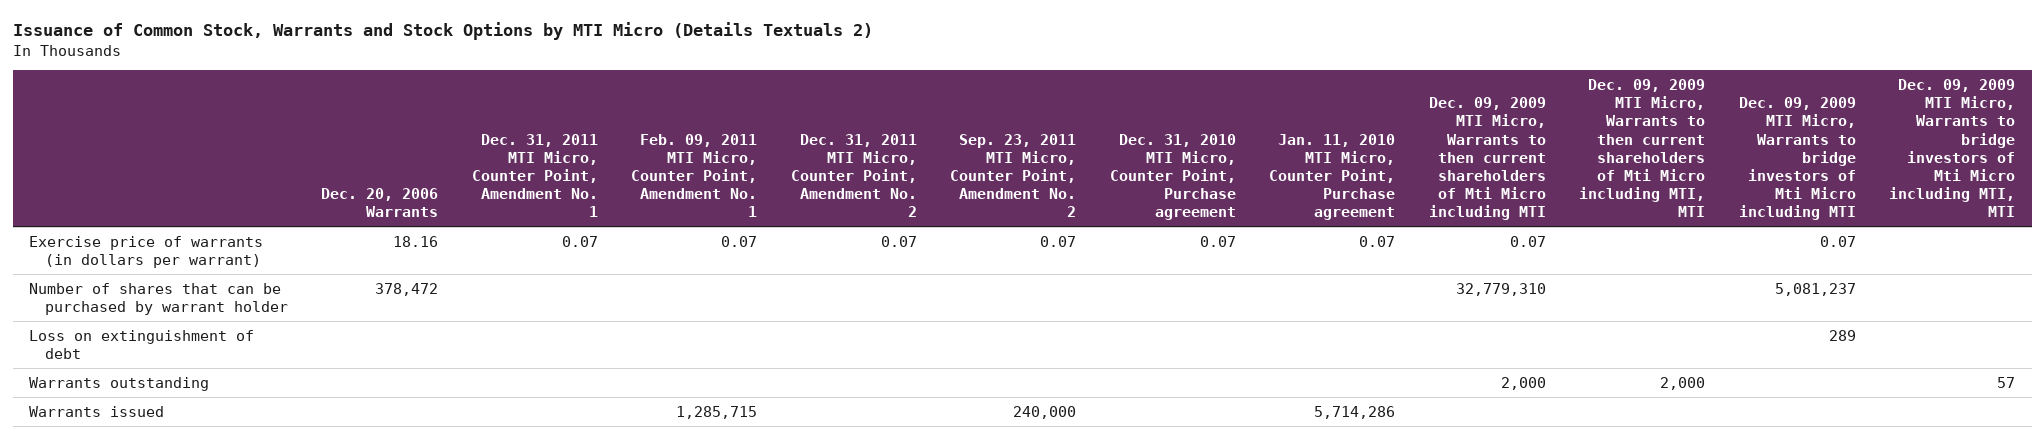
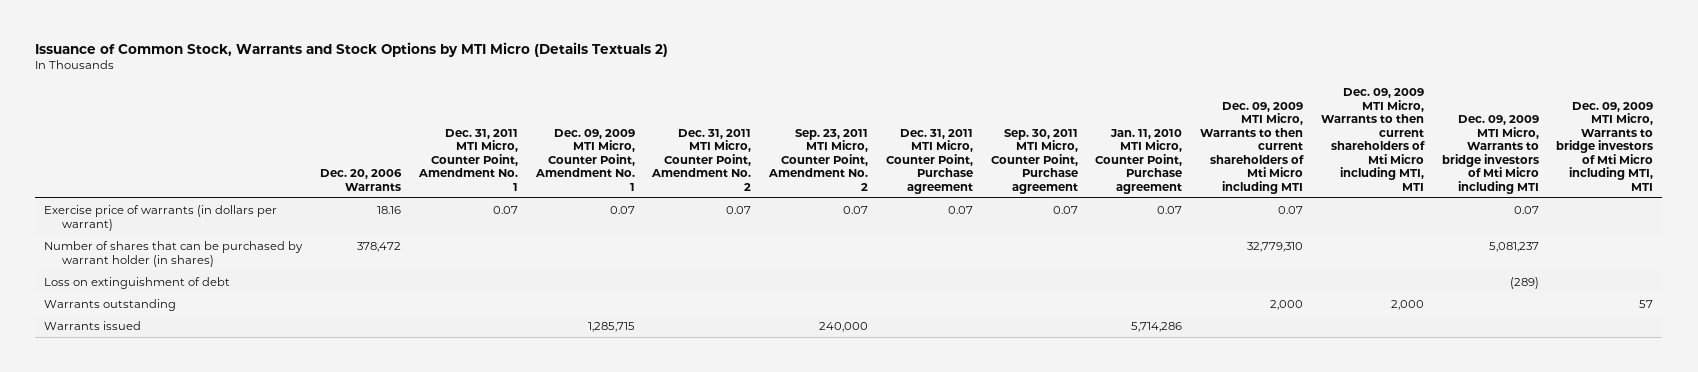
- | Dec. 20, 2006 Warrants | Dec. 31, 2011 MTI Micro, Counter Point, Amendment No. 1 | Feb. 09, 2011 MTI Micro, Counter Point, Amendment No. 1 | Dec. 31, 2011 MTI Micro, Counter Point, Amendment No. 2 | Sep. 23, 2011 MTI Micro, Counter Point, Amendment No. 2 | Dec. 31, 2010 MTI Micro, Counter Point, Purchase agreement | Jan. 11, 2010 MTI Micro, Counter Point, Purchase agreement | Dec. 09, 2009 MTI Micro, Warrants to then current shareholders of Mti Micro including MTI | Dec. 09, 2009 MTI Micro, Warrants to then current shareholders of Mti Micro including MTI, MTI | Dec. 09, 2009 MTI Micro, Warrants to bridge investors of Mti Micro including MTI | Dec. 09, 2009 MTI Micro, Warrants to bridge investors of Mti Micro including MTI, MTI
+ | Dec. 20, 2006 Warrants | Dec. 31, 2011 MTI Micro, Counter Point, Amendment No. 1 | Dec. 09, 2009 MTI Micro, Counter Point, Amendment No. 1 | Dec. 31, 2011 MTI Micro, Counter Point, Amendment No. 2 | Sep. 23, 2011 MTI Micro, Counter Point, Amendment No. 2 | Dec. 31, 2011 MTI Micro, Counter Point, Purchase agreement | Sep. 30, 2011 MTI Micro, Counter Point, Purchase agreement | Jan. 11, 2010 MTI Micro, Counter Point, Purchase agreement | Dec. 09, 2009 MTI Micro, Warrants to then current shareholders of Mti Micro including MTI | Dec. 09, 2009 MTI Micro, Warrants to then current shareholders of Mti Micro including MTI, MTI | Dec. 09, 2009 MTI Micro, Warrants to bridge investors of Mti Micro including MTI | Dec. 09, 2009 MTI Micro, Warrants to bridge investors of Mti Micro including MTI, MTI
- Number of shares that can be purchased by warrant holder | 378,472 | | | | | | | 32,779,310 | | 5,081,237 |
- Loss on extinguishment of debt | | | | | | | | | | 289 |
+ Number of shares that can be purchased by warrant holder (in shares) | 378,472 | | | | | | | | 32,779,310 | | 5,081,237 |
+ Loss on extinguishment of debt | | | | | | | | | | | (289) |

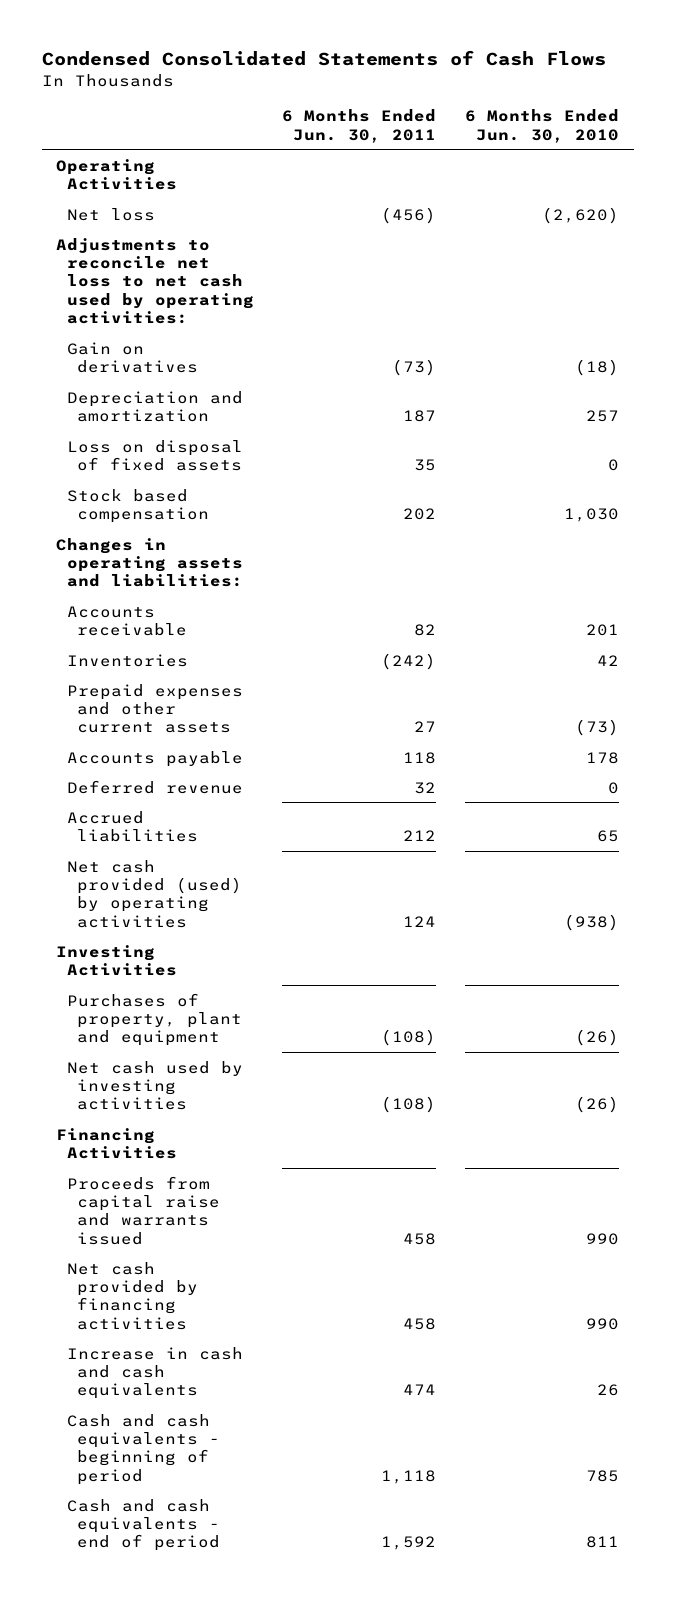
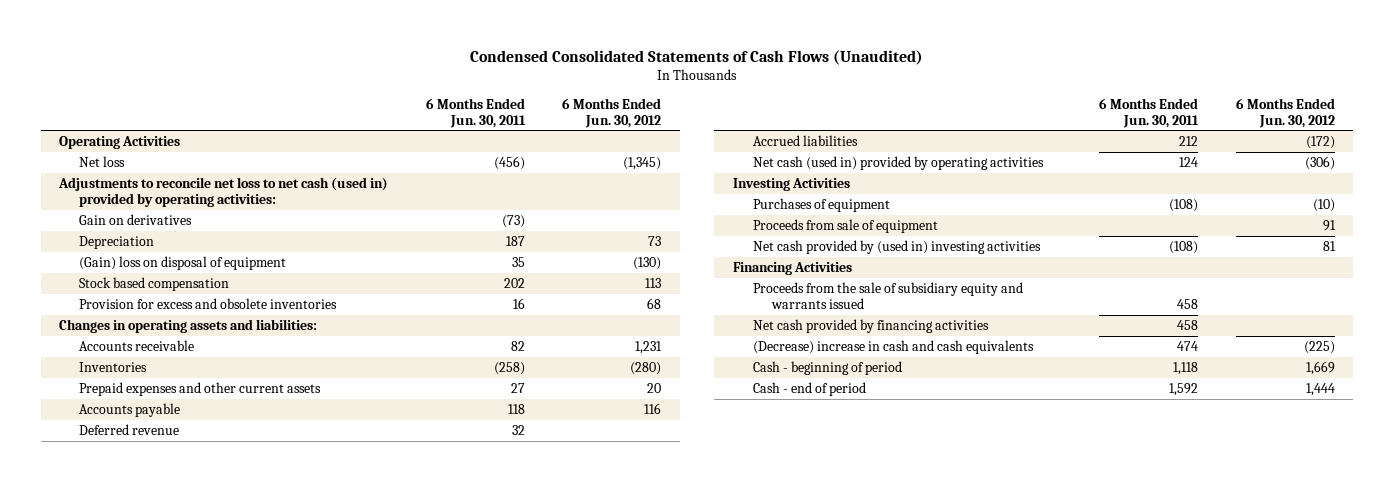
- Condensed Consolidated Statements of Cash Flows
+ Condensed Consolidated Statements of Cash Flows (Unaudited)
- | 6 Months Ended Jun. 30, 2011 | 6 Months Ended Jun. 30, 2010
+ | 6 Months Ended Jun. 30, 2011 | 6 Months Ended Jun. 30, 2012
- Adjustments to reconcile net loss to net cash used by operating activities:
+ Adjustments to reconcile net loss to net cash (used in) provided by operating activities:
- Depreciation and amortization | 187 | 257
- Loss on disposal of fixed assets | 35 | 0
+ Depreciation | 187 | 73
+ (Gain) loss on disposal of equipment | 35 | (130)
+ Provision for excess and obsolete inventories | 16 | 68
- Inventories | (242) | 42
+ Inventories | (258) | (280)
- Net cash provided (used) by operating activities | 124 | (938)
+ Net cash (used in) provided by operating activities | 124 | (306)
- Purchases of property, plant and equipment | (108) | (26)
- Net cash used by investing activities | (108) | (26)
+ Purchases of equipment | (108) | (10)
+ Proceeds from sale of equipment | | 91
+ Net cash provided by (used in) investing activities | (108) | 81
- Proceeds from capital raise and warrants issued | 458 | 990
+ Proceeds from the sale of subsidiary equity and warrants issued | 458 |
- Increase in cash and cash equivalents | 474 | 26
- Cash and cash equivalents - beginning of period | 1,118 | 785
- Cash and cash equivalents - end of period | 1,592 | 811
+ (Decrease) increase in cash and cash equivalents | 474 | (225)
+ Cash - beginning of period | 1,118 | 1,669
+ Cash - end of period | 1,592 | 1,444

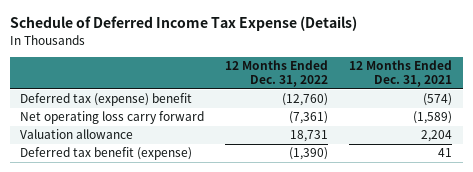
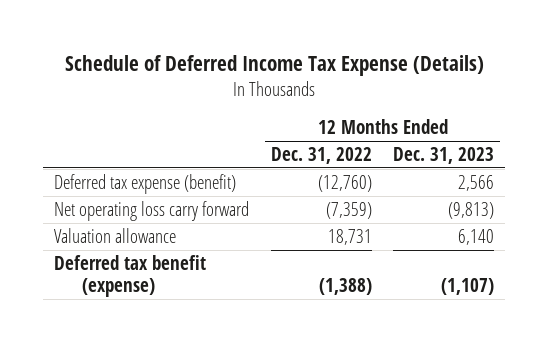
- | 12 Months Ended Dec. 31, 2022 | 12 Months Ended Dec. 31, 2021
+ | 12 Months Ended Dec. 31, 2022 | 12 Months Ended Dec. 31, 2023
- Deferred tax (expense) benefit | (12,760) | (574)
- Net operating loss carry forward | (7,361) | (1,589)
+ Deferred tax expense (benefit) | (12,760) | 2,566
+ Net operating loss carry forward | (7,359) | (9,813)
- Deferred tax benefit (expense) | (1,390) | 41
+ Deferred tax benefit (expense) | (1,388) | (1,107)

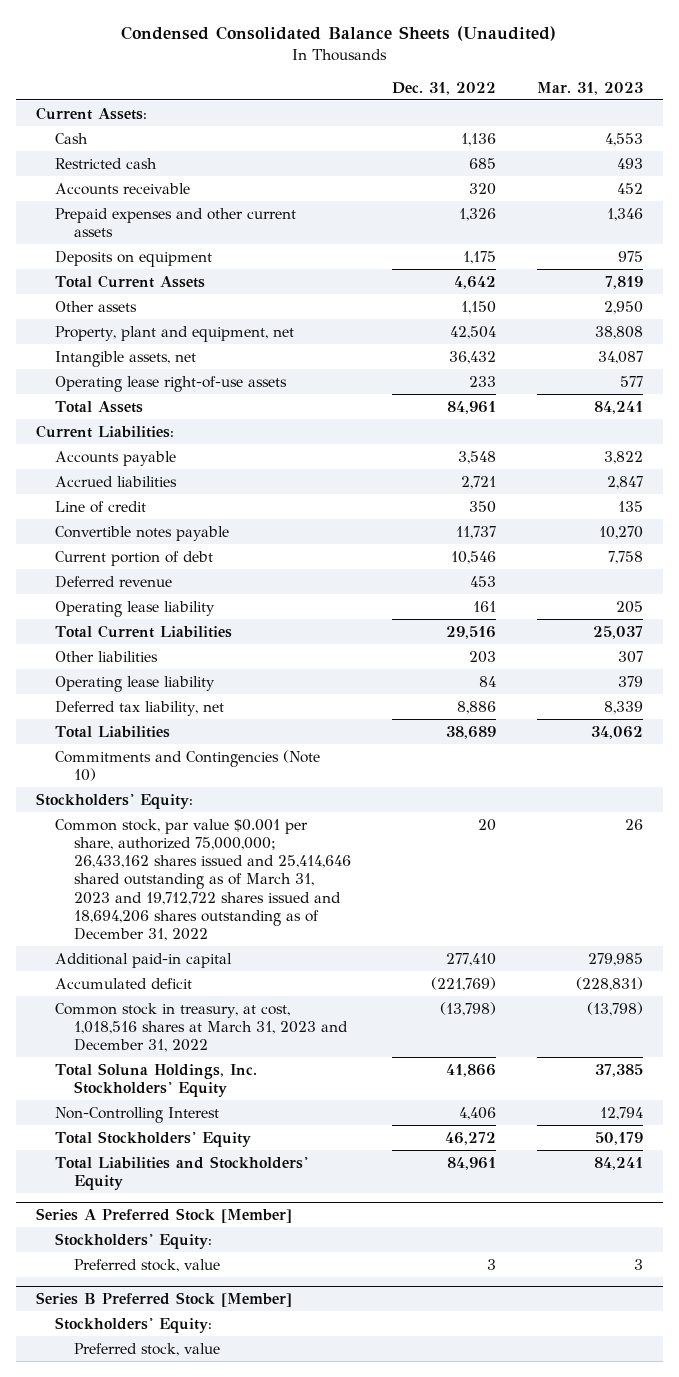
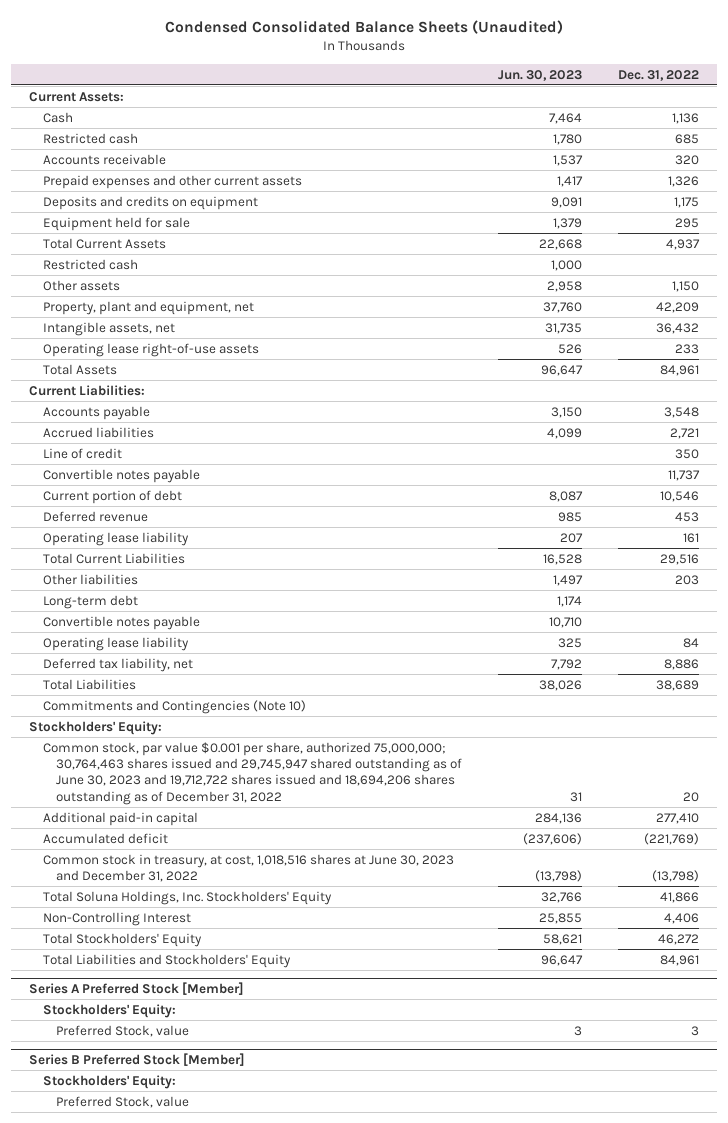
- | Dec. 31, 2022 | Mar. 31, 2023
+ | Jun. 30, 2023 | Dec. 31, 2022
- Deposits on equipment | 1,175 | 975
- Total Current Assets | 4,642 | 7,819
+ Deposits and credits on equipment | 9,091 | 1,175
+ Equipment held for sale | 1,379 | 295
+ Total Current Assets | 22,668 | 4,937
+ Restricted cash | 1,000 |
- Property, plant and equipment, net | 42,504 | 38,808
+ Property, plant and equipment, net | 37,760 | 42,209
+ Long-term debt | 1,174 |
+ Convertible notes payable | 10,710 |
- Common stock, par value $0.001 per share, authorized 75,000,000; 26,433,162 shares issued and 25,414,646 shared outstanding as of March 31, 2023 and 19,712,722 shares issued and 18,694,206 shares outstanding as of December 31, 2022 | 20 | 26
+ Common stock, par value $0.001 per share, authorized 75,000,000; 30,764,463 shares issued and 29,745,947 shared outstanding as of June 30, 2023 and 19,712,722 shares issued and 18,694,206 shares outstanding as of December 31, 2022 | 31 | 20
- Common stock in treasury, at cost, 1,018,516 shares at March 31, 2023 and December 31, 2022 | (13,798) | (13,798)
+ Common stock in treasury, at cost, 1,018,516 shares at June 30, 2023 and December 31, 2022 | (13,798) | (13,798)
@ Series A Preferred Stock [Member]
- Preferred stock, value | 3 | 3
+ Preferred Stock, value | 3 | 3
@ Series B Preferred Stock [Member]
- Preferred stock, value
+ Preferred Stock, value

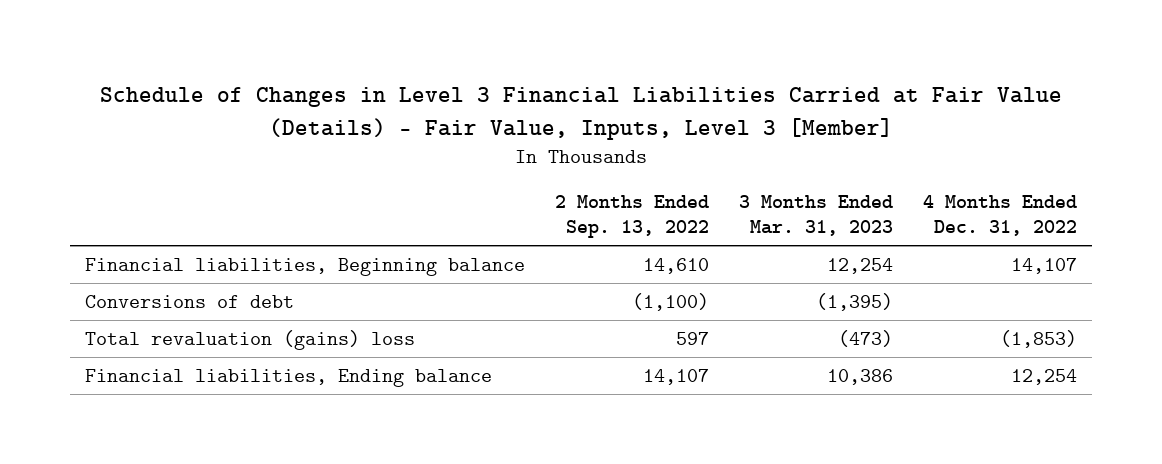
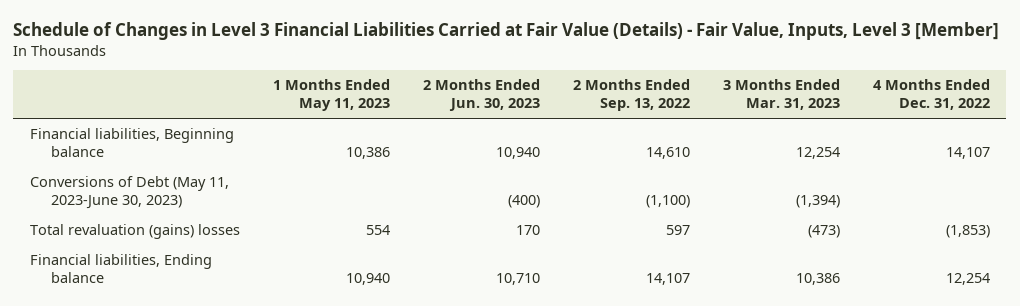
- | 2 Months Ended Sep. 13, 2022 | 3 Months Ended Mar. 31, 2023 | 4 Months Ended Dec. 31, 2022
+ | 1 Months Ended May 11, 2023 | 2 Months Ended Jun. 30, 2023 | 2 Months Ended Sep. 13, 2022 | 3 Months Ended Mar. 31, 2023 | 4 Months Ended Dec. 31, 2022
- Conversions of debt | (1,100) | (1,395) |
- Total revaluation (gains) loss | 597 | (473) | (1,853)
+ Conversions of Debt (May 11, 2023-June 30, 2023) | | (400) | (1,100) | (1,394) |
+ Total revaluation (gains) losses | 554 | 170 | 597 | (473) | (1,853)

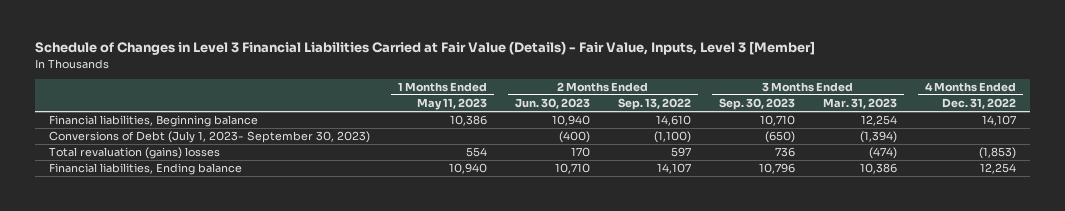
- | 1 Months Ended May 11, 2023 | 2 Months Ended Jun. 30, 2023 | 2 Months Ended Sep. 13, 2022 | 3 Months Ended Mar. 31, 2023 | 4 Months Ended Dec. 31, 2022
+ | 1 Months Ended May 11, 2023 | 2 Months Ended Jun. 30, 2023 | 2 Months Ended Sep. 13, 2022 | 3 Months Ended Sep. 30, 2023 | 3 Months Ended Mar. 31, 2023 | 4 Months Ended Dec. 31, 2022
- Conversions of Debt (May 11, 2023-June 30, 2023) | | (400) | (1,100) | (1,394) |
- Total revaluation (gains) losses | 554 | 170 | 597 | (473) | (1,853)
+ Conversions of Debt (July 1, 2023- September 30, 2023) | | (400) | (1,100) | (650) | (1,394) |
+ Total revaluation (gains) losses | 554 | 170 | 597 | 736 | (474) | (1,853)

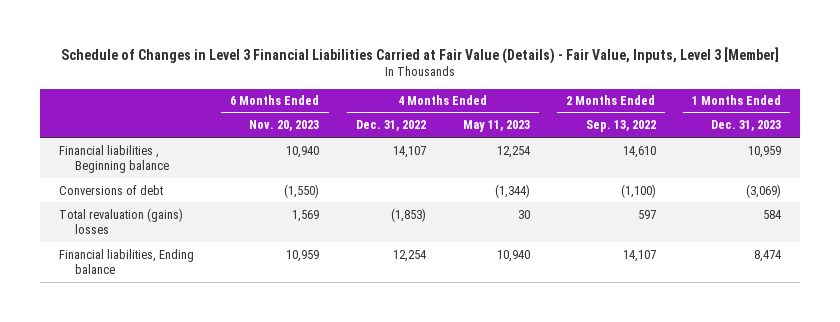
- | 1 Months Ended May 11, 2023 | 2 Months Ended Jun. 30, 2023 | 2 Months Ended Sep. 13, 2022 | 3 Months Ended Sep. 30, 2023 | 3 Months Ended Mar. 31, 2023 | 4 Months Ended Dec. 31, 2022
+ | 6 Months Ended Nov. 20, 2023 | 4 Months Ended Dec. 31, 2022 | 4 Months Ended May 11, 2023 | 2 Months Ended Sep. 13, 2022 | 1 Months Ended Dec. 31, 2023
- Financial liabilities, Beginning balance | 10,386 | 10,940 | 14,610 | 10,710 | 12,254 | 14,107
- Conversions of Debt (July 1, 2023- September 30, 2023) | | (400) | (1,100) | (650) | (1,394) |
+ Financial liabilities , Beginning balance | 10,940 | 14,107 | 12,254 | 14,610 | 10,959
+ Conversions of debt | (1,550) | | (1,344) | (1,100) | (3,069)

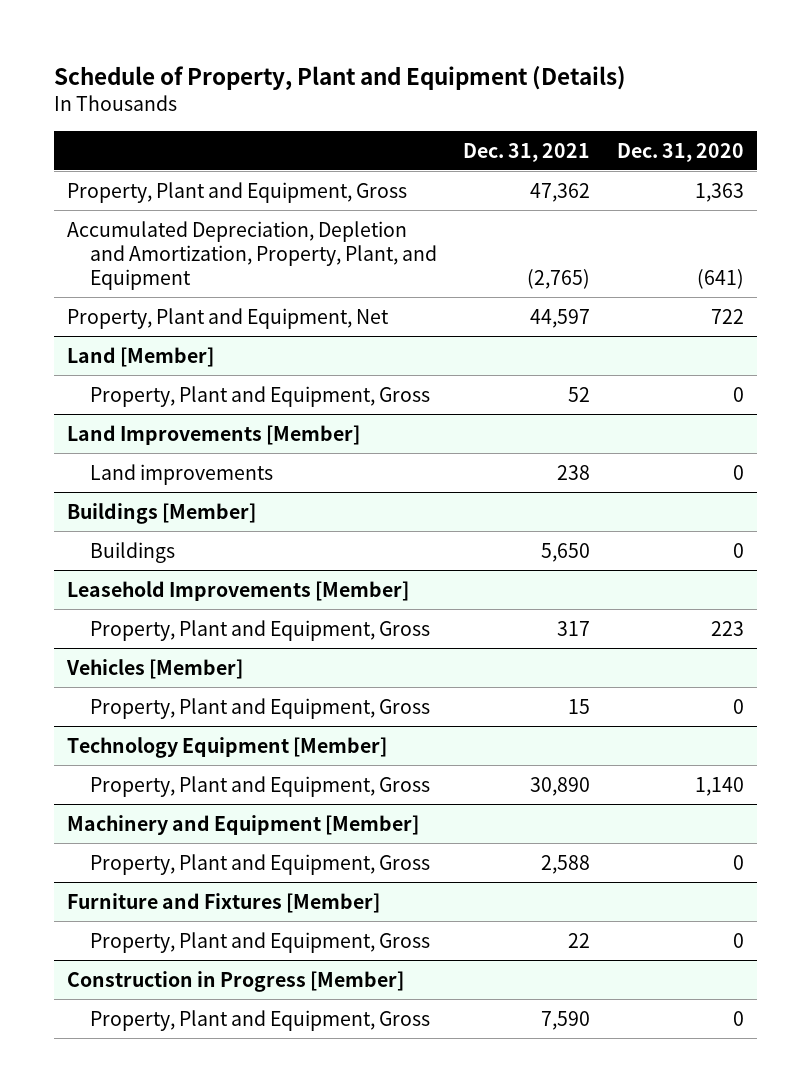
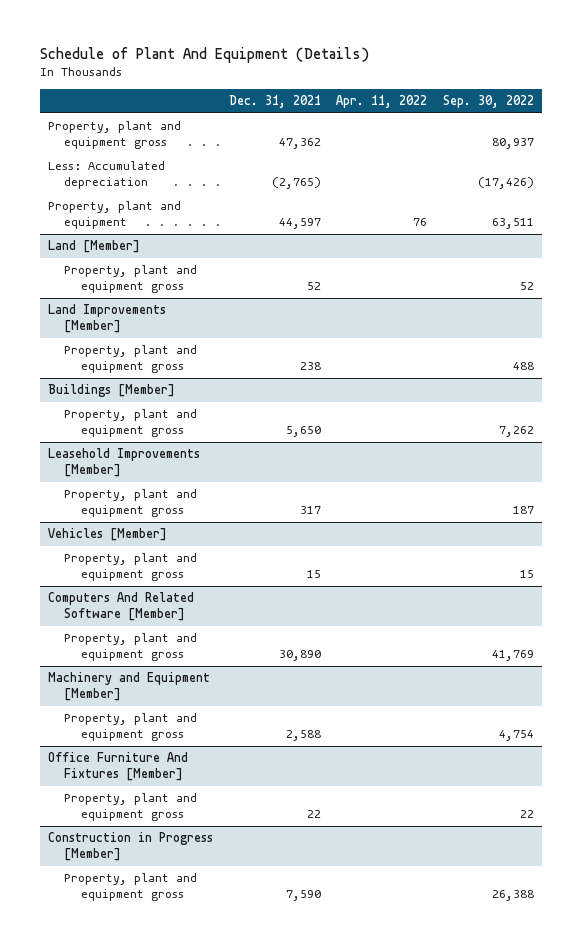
- Schedule of Property, Plant and Equipment (Details)
+ Schedule of Plant And Equipment (Details)
- | Dec. 31, 2021 | Dec. 31, 2020
+ | Dec. 31, 2021 | Apr. 11, 2022 | Sep. 30, 2022
- Property, Plant and Equipment, Gross | 47,362 | 1,363
- Accumulated Depreciation, Depletion and Amortization, Property, Plant, and Equipment | (2,765) | (641)
- Property, Plant and Equipment, Net | 44,597 | 722
+ Property, plant and equipment gross | 47,362 | | 80,937
+ Less: Accumulated depreciation | (2,765) | | (17,426)
+ Property, plant and equipment | 44,597 | 76 | 63,511
@ Land [Member]
- Property, Plant and Equipment, Gross | 52 | 0
+ Property, plant and equipment gross | 52 | | 52
@ Land Improvements [Member]
- Land improvements | 238 | 0
+ Property, plant and equipment gross | 238 | | 488
@ Buildings [Member]
- Buildings | 5,650 | 0
+ Property, plant and equipment gross | 5,650 | | 7,262
@ Leasehold Improvements [Member]
- Property, Plant and Equipment, Gross | 317 | 223
+ Property, plant and equipment gross | 317 | | 187
@ Vehicles [Member]
- Property, Plant and Equipment, Gross | 15 | 0
- Technology Equipment [Member]
- Property, Plant and Equipment, Gross | 30,890 | 1,140
@ Vehicles [Member]
+ Property, plant and equipment gross | 15 | | 15
+ Computers And Related Software [Member]
+ Property, plant and equipment gross | 30,890 | | 41,769
@ Machinery and Equipment [Member]
- Property, Plant and Equipment, Gross | 2,588 | 0
- Furniture and Fixtures [Member]
- Property, Plant and Equipment, Gross | 22 | 0
@ Machinery and Equipment [Member]
+ Property, plant and equipment gross | 2,588 | | 4,754
+ Office Furniture And Fixtures [Member]
+ Property, plant and equipment gross | 22 | | 22
@ Construction in Progress [Member]
- Property, Plant and Equipment, Gross | 7,590 | 0
+ Property, plant and equipment gross | 7,590 | | 26,388

